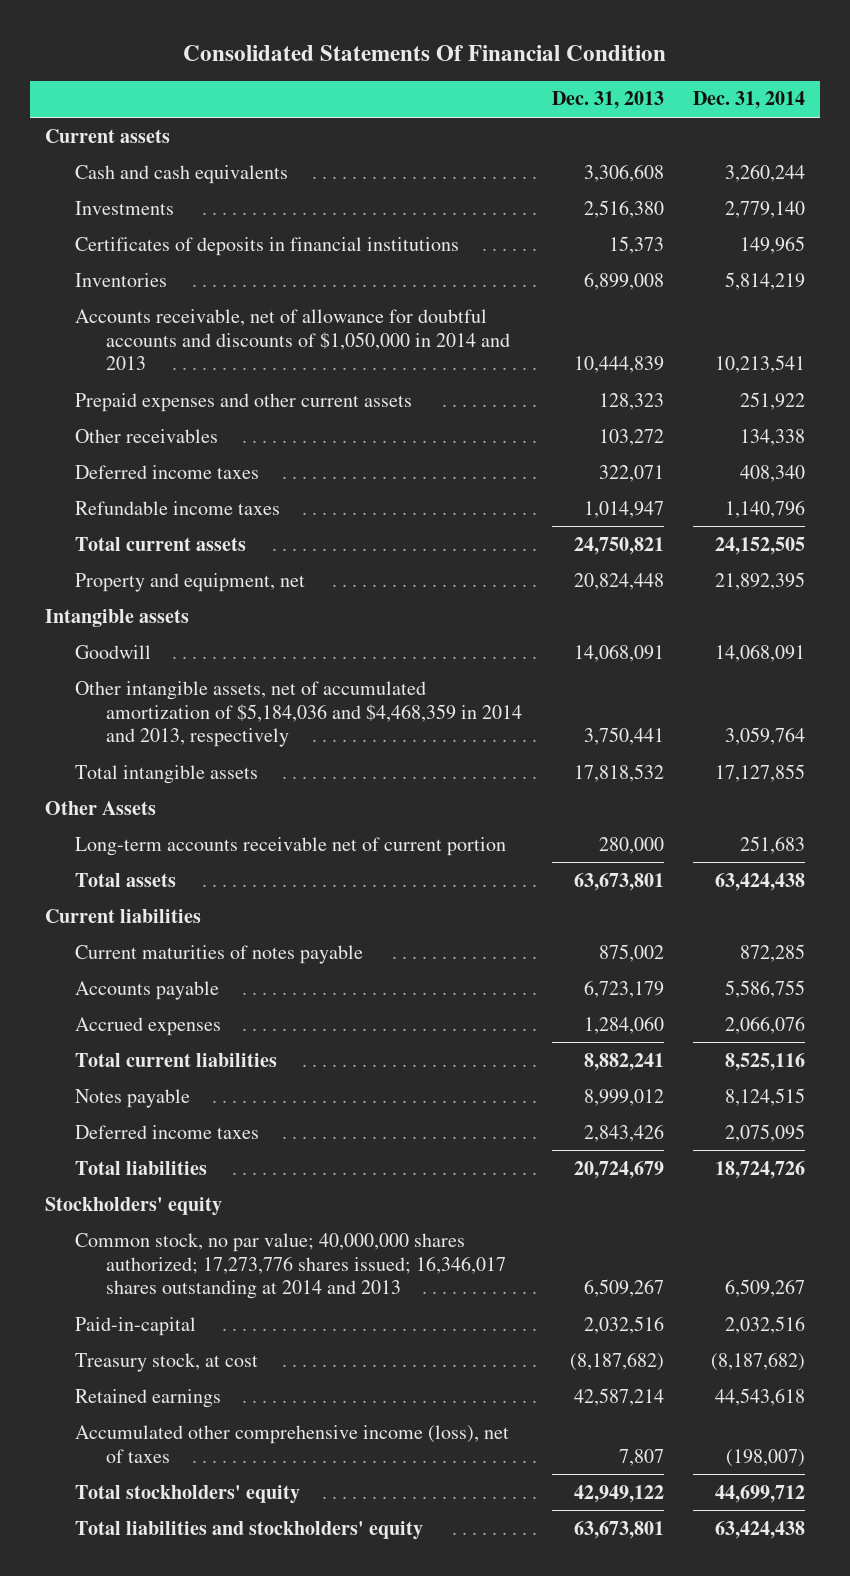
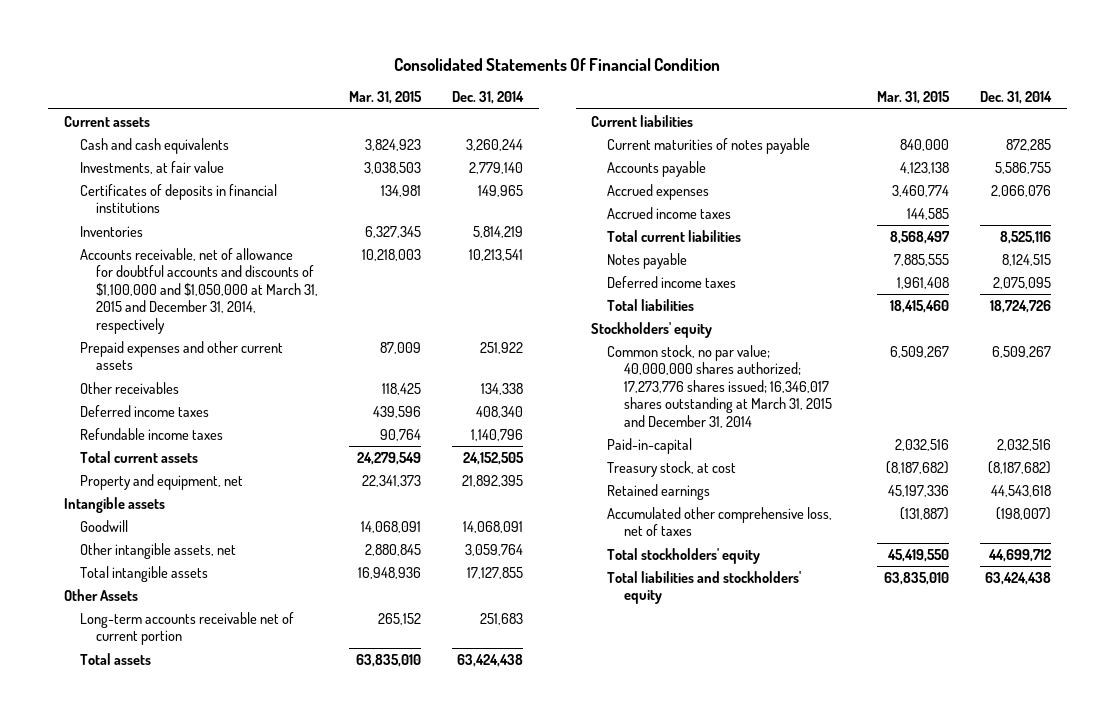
- | Dec. 31, 2013 | Dec. 31, 2014
+ | Mar. 31, 2015 | Dec. 31, 2014
- Investments | 2,516,380 | 2,779,140
+ Investments, at fair value | 3,038,503 | 2,779,140
- Accounts receivable, net of allowance for doubtful accounts and discounts of $1,050,000 in 2014 and 2013 | 10,444,839 | 10,213,541
+ Accounts receivable, net of allowance for doubtful accounts and discounts of $1,100,000 and $1,050,000 at March 31, 2015 and December 31, 2014, respectively | 10,218,003 | 10,213,541
- Other intangible assets, net of accumulated amortization of $5,184,036 and $4,468,359 in 2014 and 2013, respectively | 3,750,441 | 3,059,764
+ Other intangible assets, net | 2,880,845 | 3,059,764
+ Accrued income taxes | 144,585 |
- Common stock, no par value; 40,000,000 shares authorized; 17,273,776 shares issued; 16,346,017 shares outstanding at 2014 and 2013 | 6,509,267 | 6,509,267
+ Common stock, no par value; 40,000,000 shares authorized; 17,273,776 shares issued; 16,346,017 shares outstanding at March 31, 2015 and December 31, 2014 | 6,509,267 | 6,509,267
- Accumulated other comprehensive income (loss), net of taxes | 7,807 | (198,007)
+ Accumulated other comprehensive loss, net of taxes | (131,887) | (198,007)

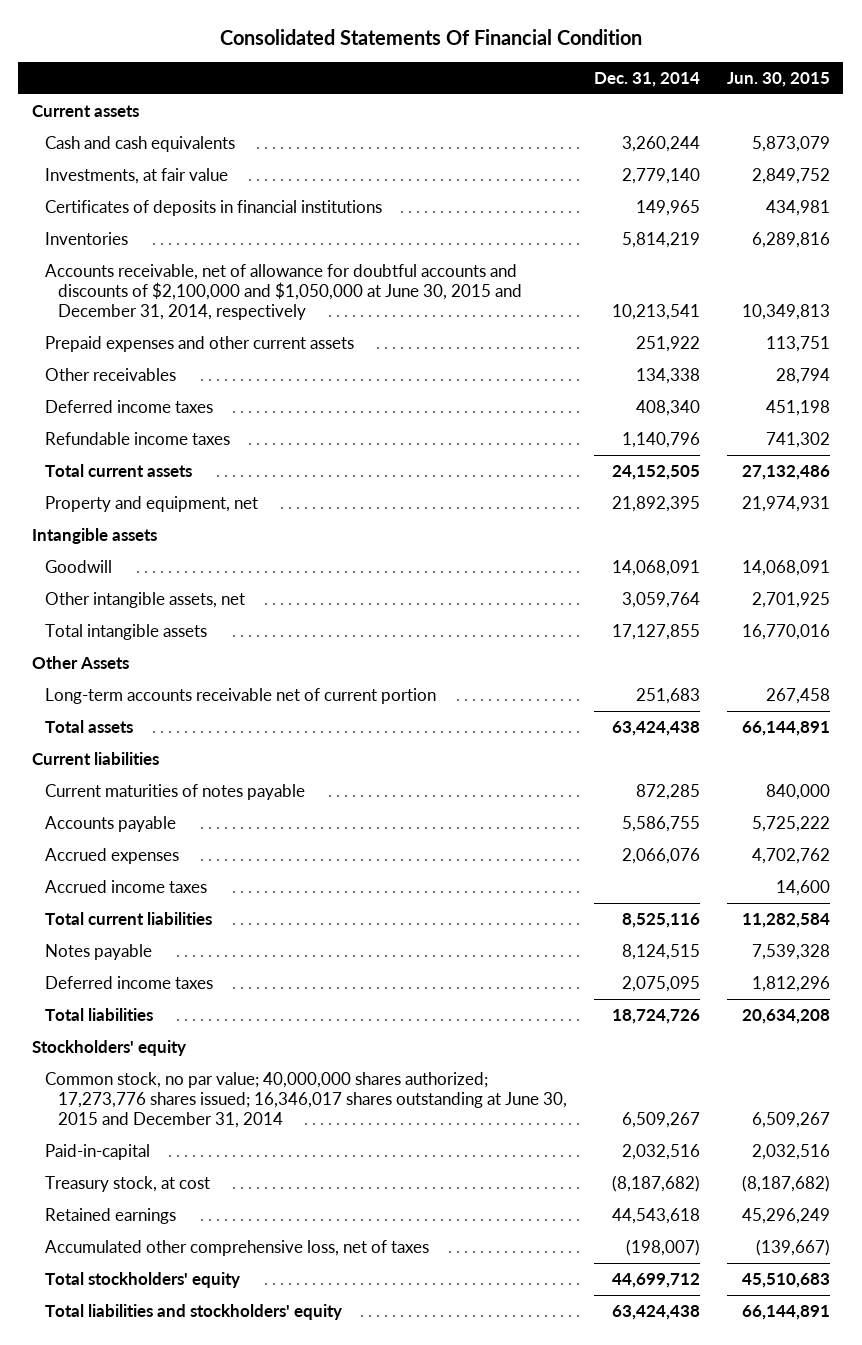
- | Mar. 31, 2015 | Dec. 31, 2014
+ | Dec. 31, 2014 | Jun. 30, 2015
- Accounts receivable, net of allowance for doubtful accounts and discounts of $1,100,000 and $1,050,000 at March 31, 2015 and December 31, 2014, respectively | 10,218,003 | 10,213,541
+ Accounts receivable, net of allowance for doubtful accounts and discounts of $2,100,000 and $1,050,000 at June 30, 2015 and December 31, 2014, respectively | 10,213,541 | 10,349,813
- Common stock, no par value; 40,000,000 shares authorized; 17,273,776 shares issued; 16,346,017 shares outstanding at March 31, 2015 and December 31, 2014 | 6,509,267 | 6,509,267
+ Common stock, no par value; 40,000,000 shares authorized; 17,273,776 shares issued; 16,346,017 shares outstanding at June 30, 2015 and December 31, 2014 | 6,509,267 | 6,509,267

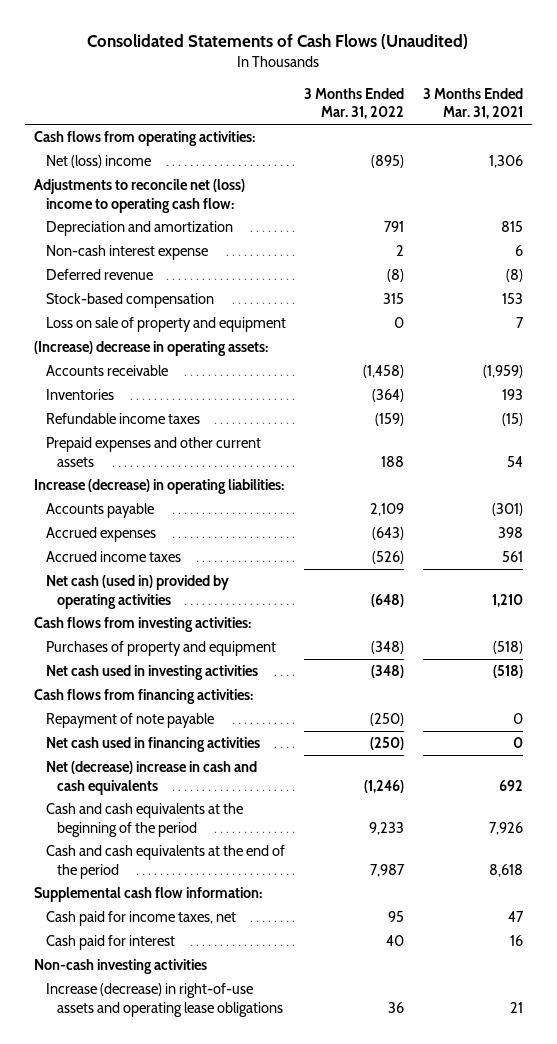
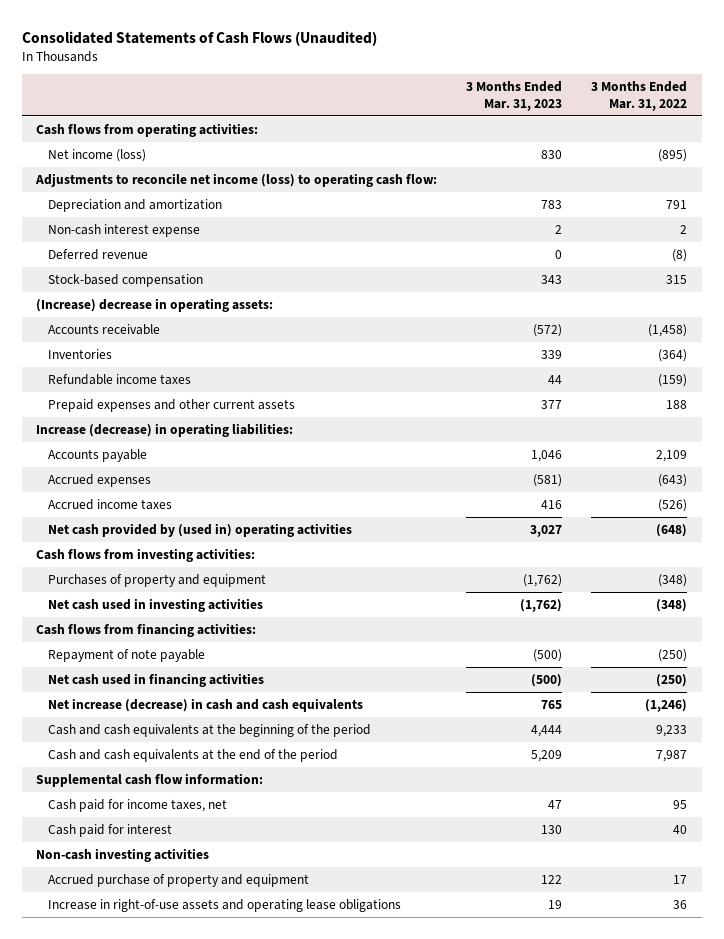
- | 3 Months Ended Mar. 31, 2022 | 3 Months Ended Mar. 31, 2021
+ | 3 Months Ended Mar. 31, 2023 | 3 Months Ended Mar. 31, 2022
- Net (loss) income | (895) | 1,306
- Adjustments to reconcile net (loss) income to operating cash flow:
+ Net income (loss) | 830 | (895)
+ Adjustments to reconcile net income (loss) to operating cash flow:
- Loss on sale of property and equipment | 0 | 7
- Net cash (used in) provided by operating activities | (648) | 1,210
+ Net cash provided by (used in) operating activities | 3,027 | (648)
- Net (decrease) increase in cash and cash equivalents | (1,246) | 692
+ Net increase (decrease) in cash and cash equivalents | 765 | (1,246)
- Increase (decrease) in right-of-use assets and operating lease obligations | 36 | 21
+ Accrued purchase of property and equipment | 122 | 17
+ Increase in right-of-use assets and operating lease obligations | 19 | 36

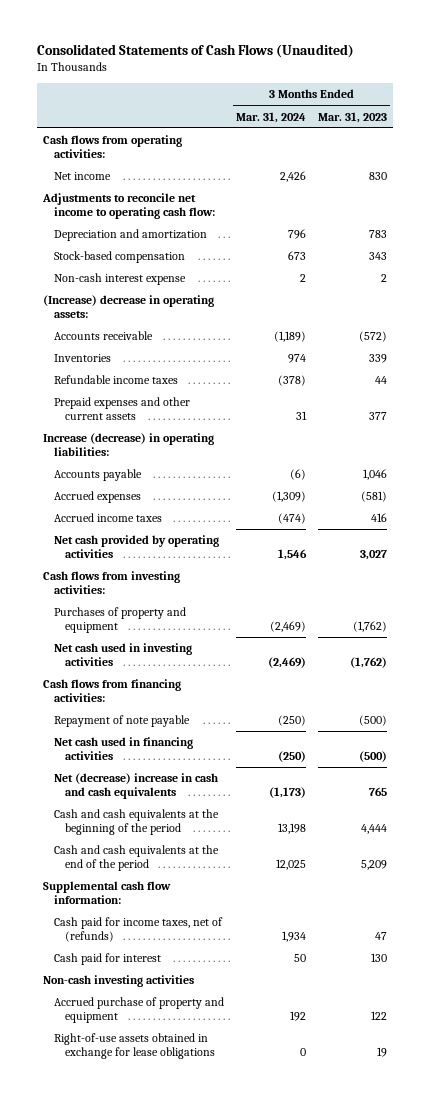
- | 3 Months Ended Mar. 31, 2023 | 3 Months Ended Mar. 31, 2022
+ | 3 Months Ended Mar. 31, 2024 | 3 Months Ended Mar. 31, 2023
- Net income (loss) | 830 | (895)
- Adjustments to reconcile net income (loss) to operating cash flow:
+ Net income | 2,426 | 830
+ Adjustments to reconcile net income to operating cash flow:
- Deferred revenue | 0 | (8)
moved down: Non-cash interest expense | 2 | 2
- Net cash provided by (used in) operating activities | 3,027 | (648)
+ Net cash provided by operating activities | 1,546 | 3,027
- Net increase (decrease) in cash and cash equivalents | 765 | (1,246)
+ Net (decrease) increase in cash and cash equivalents | (1,173) | 765
- Cash paid for income taxes, net | 47 | 95
+ Cash paid for income taxes, net of (refunds) | 1,934 | 47
- Increase in right-of-use assets and operating lease obligations | 19 | 36
+ Right-of-use assets obtained in exchange for lease obligations | 0 | 19

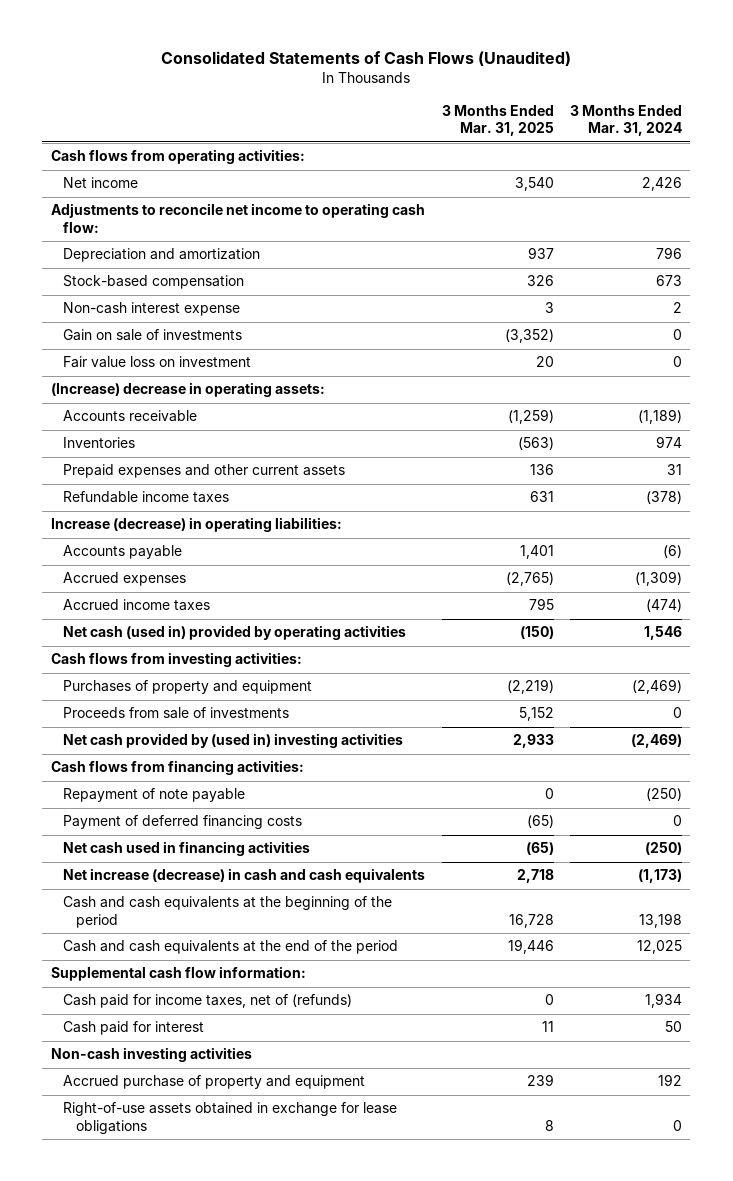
- | 3 Months Ended Mar. 31, 2024 | 3 Months Ended Mar. 31, 2023
+ | 3 Months Ended Mar. 31, 2025 | 3 Months Ended Mar. 31, 2024
+ Gain on sale of investments | (3,352) | 0
+ Fair value loss on investment | 20 | 0
moved down: Refundable income taxes | 631 | (378)
- Net cash provided by operating activities | 1,546 | 3,027
+ Net cash (used in) provided by operating activities | (150) | 1,546
- Net cash used in investing activities | (2,469) | (1,762)
+ Proceeds from sale of investments | 5,152 | 0
+ Net cash provided by (used in) investing activities | 2,933 | (2,469)
+ Payment of deferred financing costs | (65) | 0
- Net (decrease) increase in cash and cash equivalents | (1,173) | 765
+ Net increase (decrease) in cash and cash equivalents | 2,718 | (1,173)

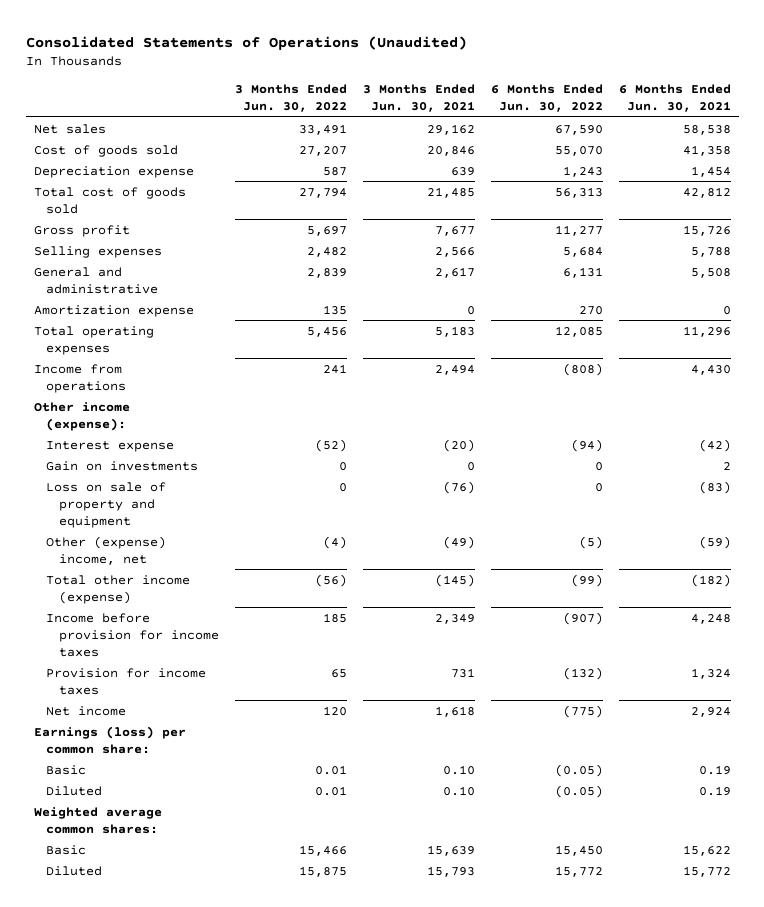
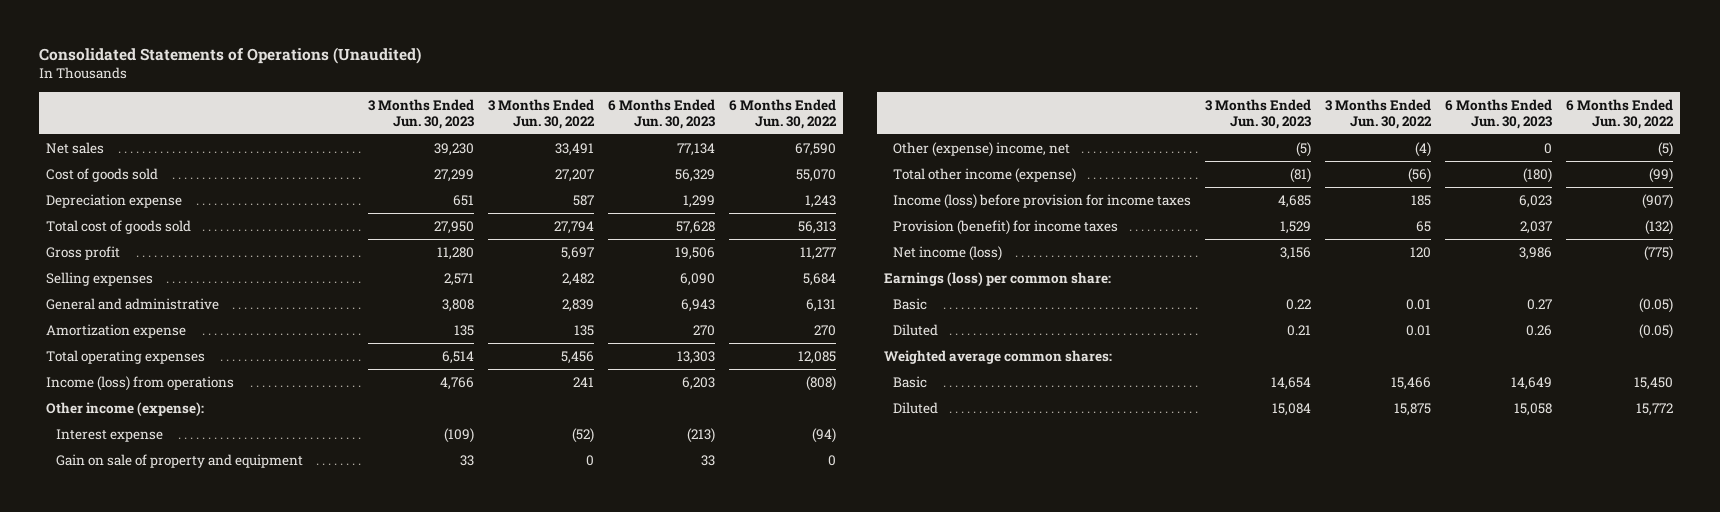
- | 3 Months Ended Jun. 30, 2022 | 3 Months Ended Jun. 30, 2021 | 6 Months Ended Jun. 30, 2022 | 6 Months Ended Jun. 30, 2021
+ | 3 Months Ended Jun. 30, 2023 | 3 Months Ended Jun. 30, 2022 | 6 Months Ended Jun. 30, 2023 | 6 Months Ended Jun. 30, 2022
- Income from operations | 241 | 2,494 | (808) | 4,430
+ Income (loss) from operations | 4,766 | 241 | 6,203 | (808)
- Gain on investments | 0 | 0 | 0 | 2
- Loss on sale of property and equipment | 0 | (76) | 0 | (83)
+ Gain on sale of property and equipment | 33 | 0 | 33 | 0
- Income before provision for income taxes | 185 | 2,349 | (907) | 4,248
- Provision for income taxes | 65 | 731 | (132) | 1,324
- Net income | 120 | 1,618 | (775) | 2,924
+ Income (loss) before provision for income taxes | 4,685 | 185 | 6,023 | (907)
+ Provision (benefit) for income taxes | 1,529 | 65 | 2,037 | (132)
+ Net income (loss) | 3,156 | 120 | 3,986 | (775)

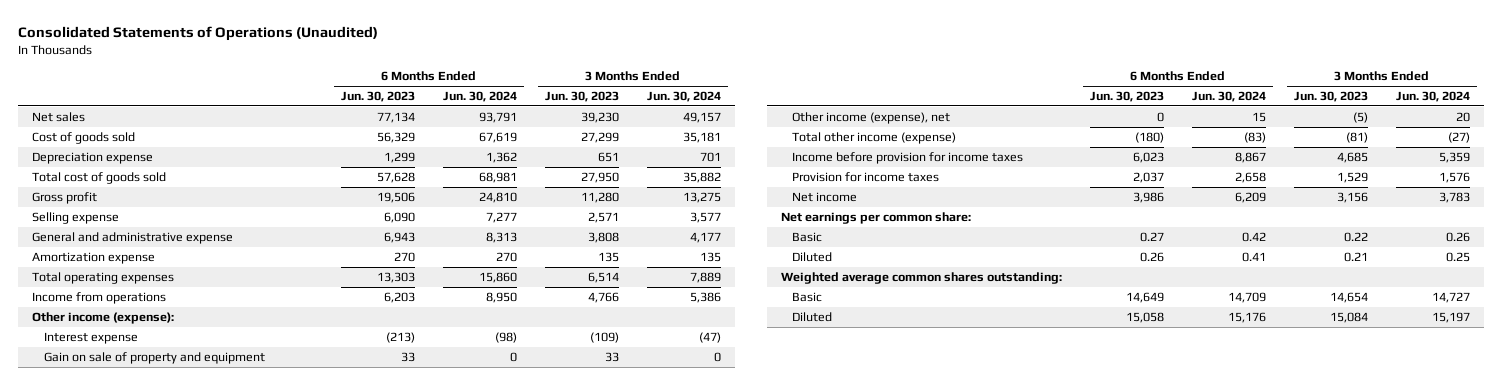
- | 3 Months Ended Jun. 30, 2023 | 3 Months Ended Jun. 30, 2022 | 6 Months Ended Jun. 30, 2023 | 6 Months Ended Jun. 30, 2022
+ | 6 Months Ended Jun. 30, 2023 | 6 Months Ended Jun. 30, 2024 | 3 Months Ended Jun. 30, 2023 | 3 Months Ended Jun. 30, 2024
- Selling expenses | 2,571 | 2,482 | 6,090 | 5,684
- General and administrative | 3,808 | 2,839 | 6,943 | 6,131
+ Selling expense | 6,090 | 7,277 | 2,571 | 3,577
+ General and administrative expense | 6,943 | 8,313 | 3,808 | 4,177
- Income (loss) from operations | 4,766 | 241 | 6,203 | (808)
+ Income from operations | 6,203 | 8,950 | 4,766 | 5,386
- Other (expense) income, net | (5) | (4) | 0 | (5)
+ Other income (expense), net | 0 | 15 | (5) | 20
- Income (loss) before provision for income taxes | 4,685 | 185 | 6,023 | (907)
- Provision (benefit) for income taxes | 1,529 | 65 | 2,037 | (132)
- Net income (loss) | 3,156 | 120 | 3,986 | (775)
- Earnings (loss) per common share:
+ Income before provision for income taxes | 6,023 | 8,867 | 4,685 | 5,359
+ Provision for income taxes | 2,037 | 2,658 | 1,529 | 1,576
+ Net income | 3,986 | 6,209 | 3,156 | 3,783
+ Net earnings per common share:
- Weighted average common shares:
+ Weighted average common shares outstanding:

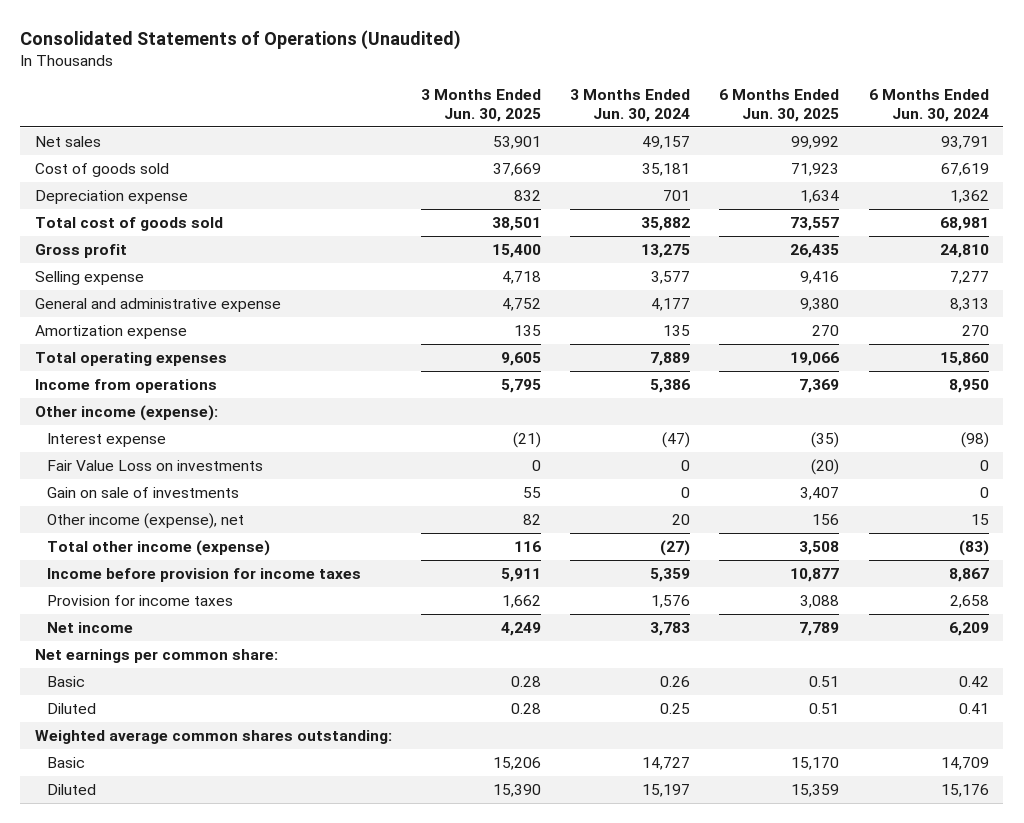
- | 6 Months Ended Jun. 30, 2023 | 6 Months Ended Jun. 30, 2024 | 3 Months Ended Jun. 30, 2023 | 3 Months Ended Jun. 30, 2024
+ | 3 Months Ended Jun. 30, 2025 | 3 Months Ended Jun. 30, 2024 | 6 Months Ended Jun. 30, 2025 | 6 Months Ended Jun. 30, 2024
- Gain on sale of property and equipment | 33 | 0 | 33 | 0
+ Fair Value Loss on investments | 0 | 0 | (20) | 0
+ Gain on sale of investments | 55 | 0 | 3,407 | 0

